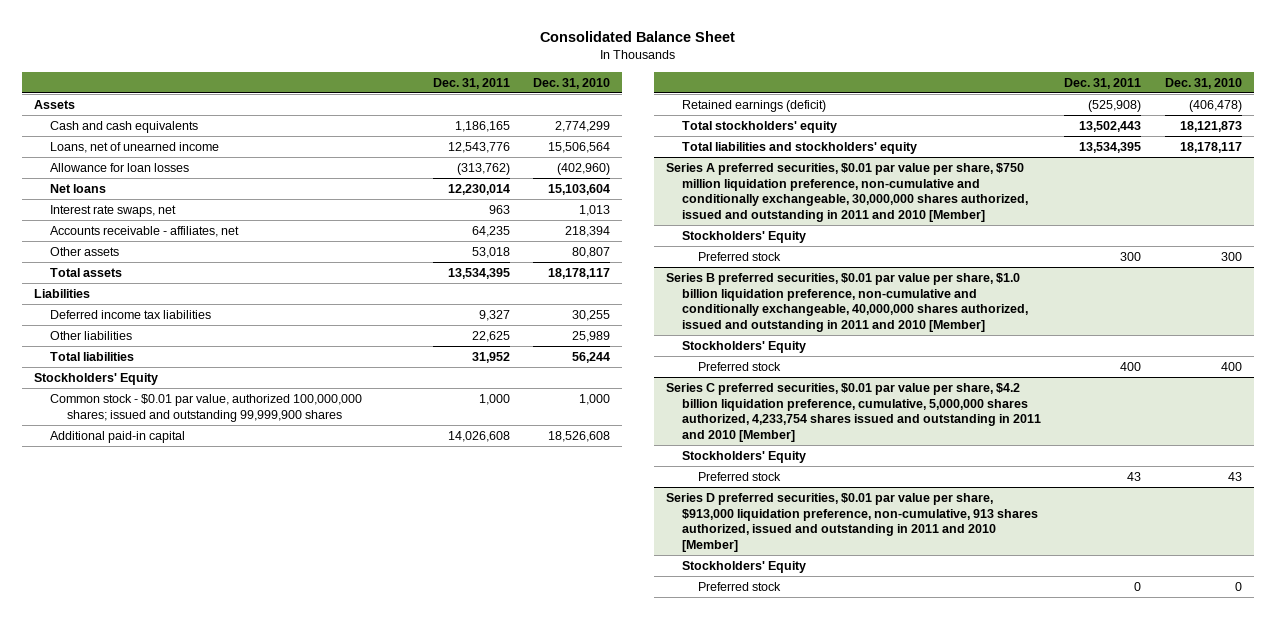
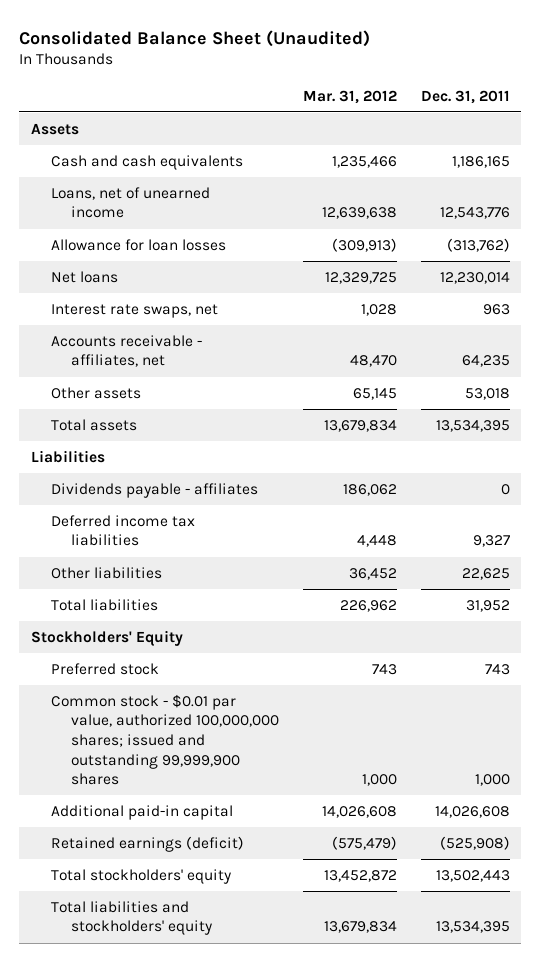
- Consolidated Balance Sheet
+ Consolidated Balance Sheet (Unaudited)
- | Dec. 31, 2011 | Dec. 31, 2010
+ | Mar. 31, 2012 | Dec. 31, 2011
+ Dividends payable - affiliates | 186,062 | 0
+ Preferred stock | 743 | 743
- Series A preferred securities, $0.01 par value per share, $750 million liquidation preference, non-cumulative and conditionally exchangeable, 30,000,000 shares authorized, issued and outstanding in 2011 and 2010 [Member]
- Stockholders' Equity
- Preferred stock | 300 | 300
- Series B preferred securities, $0.01 par value per share, $1.0 billion liquidation preference, non-cumulative and conditionally exchangeable, 40,000,000 shares authorized, issued and outstanding in 2011 and 2010 [Member]
- Stockholders' Equity
- Preferred stock | 400 | 400
- Series C preferred securities, $0.01 par value per share, $4.2 billion liquidation preference, cumulative, 5,000,000 shares authorized, 4,233,754 shares issued and outstanding in 2011 and 2010 [Member]
- Stockholders' Equity
- Preferred stock | 43 | 43
- Series D preferred securities, $0.01 par value per share, $913,000 liquidation preference, non-cumulative, 913 shares authorized, issued and outstanding in 2011 and 2010 [Member]
- Stockholders' Equity
- Preferred stock | 0 | 0

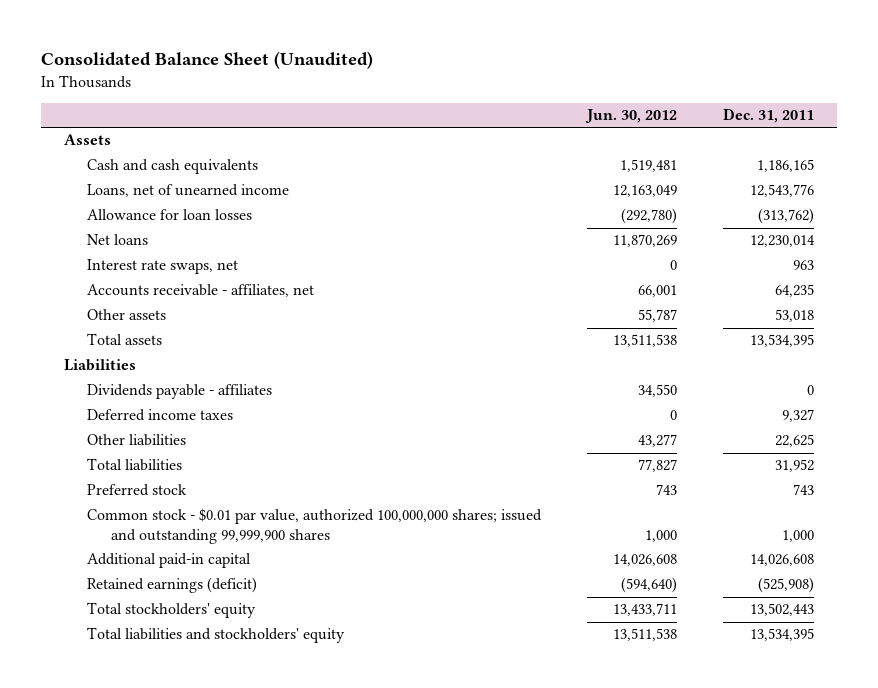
- | Mar. 31, 2012 | Dec. 31, 2011
+ | Jun. 30, 2012 | Dec. 31, 2011
- Deferred income tax liabilities | 4,448 | 9,327
+ Deferred income taxes | 0 | 9,327
- Stockholders' Equity

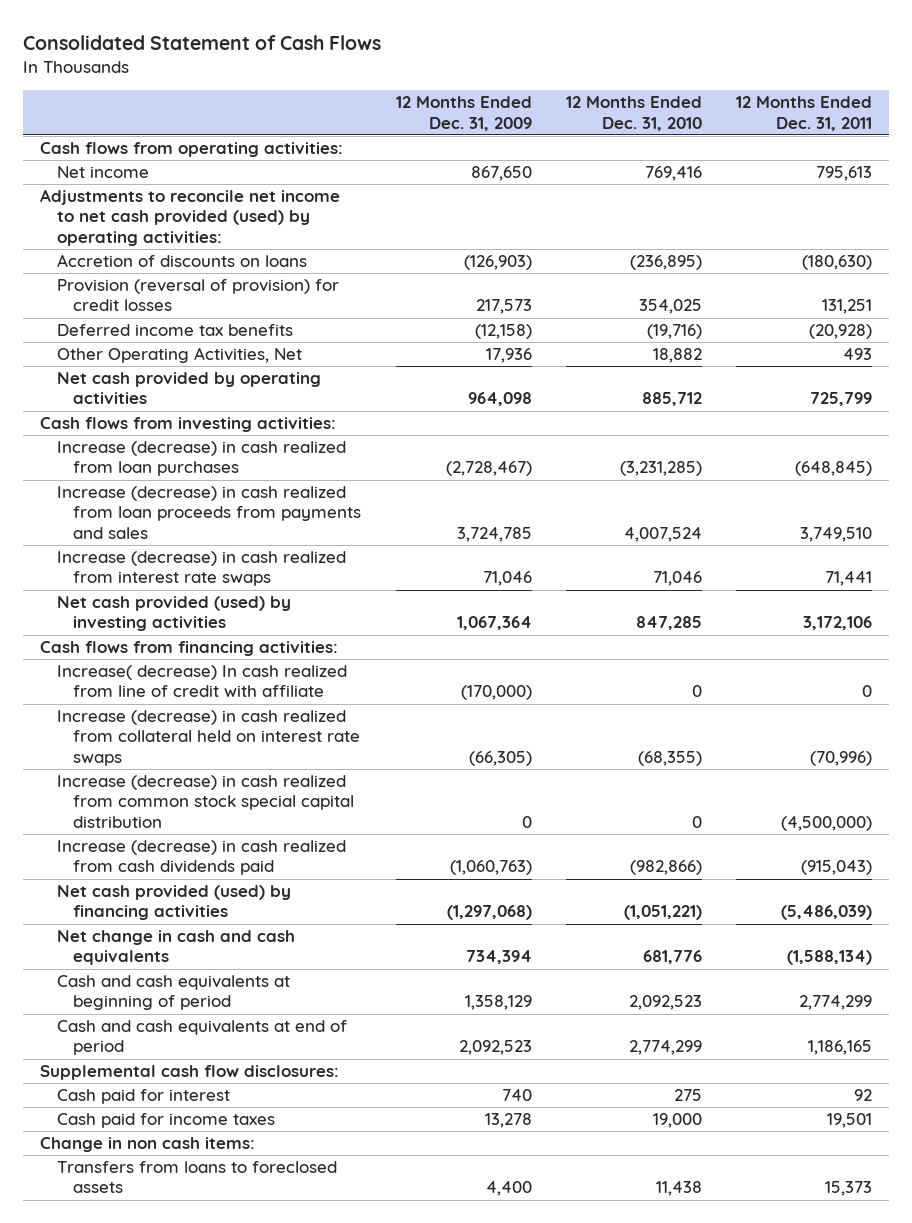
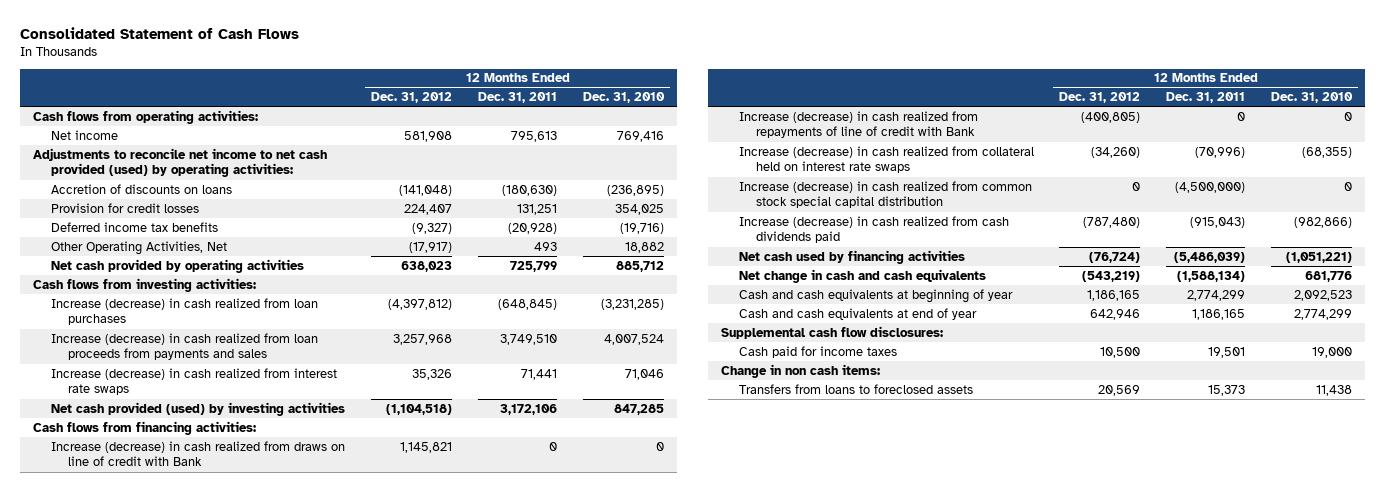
- | 12 Months Ended Dec. 31, 2009 | 12 Months Ended Dec. 31, 2010 | 12 Months Ended Dec. 31, 2011
+ | 12 Months Ended Dec. 31, 2012 | 12 Months Ended Dec. 31, 2011 | 12 Months Ended Dec. 31, 2010
- Provision (reversal of provision) for credit losses | 217,573 | 354,025 | 131,251
+ Provision for credit losses | 224,407 | 131,251 | 354,025
- Increase( decrease) In cash realized from line of credit with affiliate | (170,000) | 0 | 0
+ Increase (decrease) in cash realized from draws on line of credit with Bank | 1,145,821 | 0 | 0
+ Increase (decrease) in cash realized from repayments of line of credit with Bank | (400,805) | 0 | 0
- Net cash provided (used) by financing activities | (1,297,068) | (1,051,221) | (5,486,039)
+ Net cash used by financing activities | (76,724) | (5,486,039) | (1,051,221)
- Cash and cash equivalents at beginning of period | 1,358,129 | 2,092,523 | 2,774,299
- Cash and cash equivalents at end of period | 2,092,523 | 2,774,299 | 1,186,165
+ Cash and cash equivalents at beginning of year | 1,186,165 | 2,774,299 | 2,092,523
+ Cash and cash equivalents at end of year | 642,946 | 1,186,165 | 2,774,299
- Cash paid for interest | 740 | 275 | 92

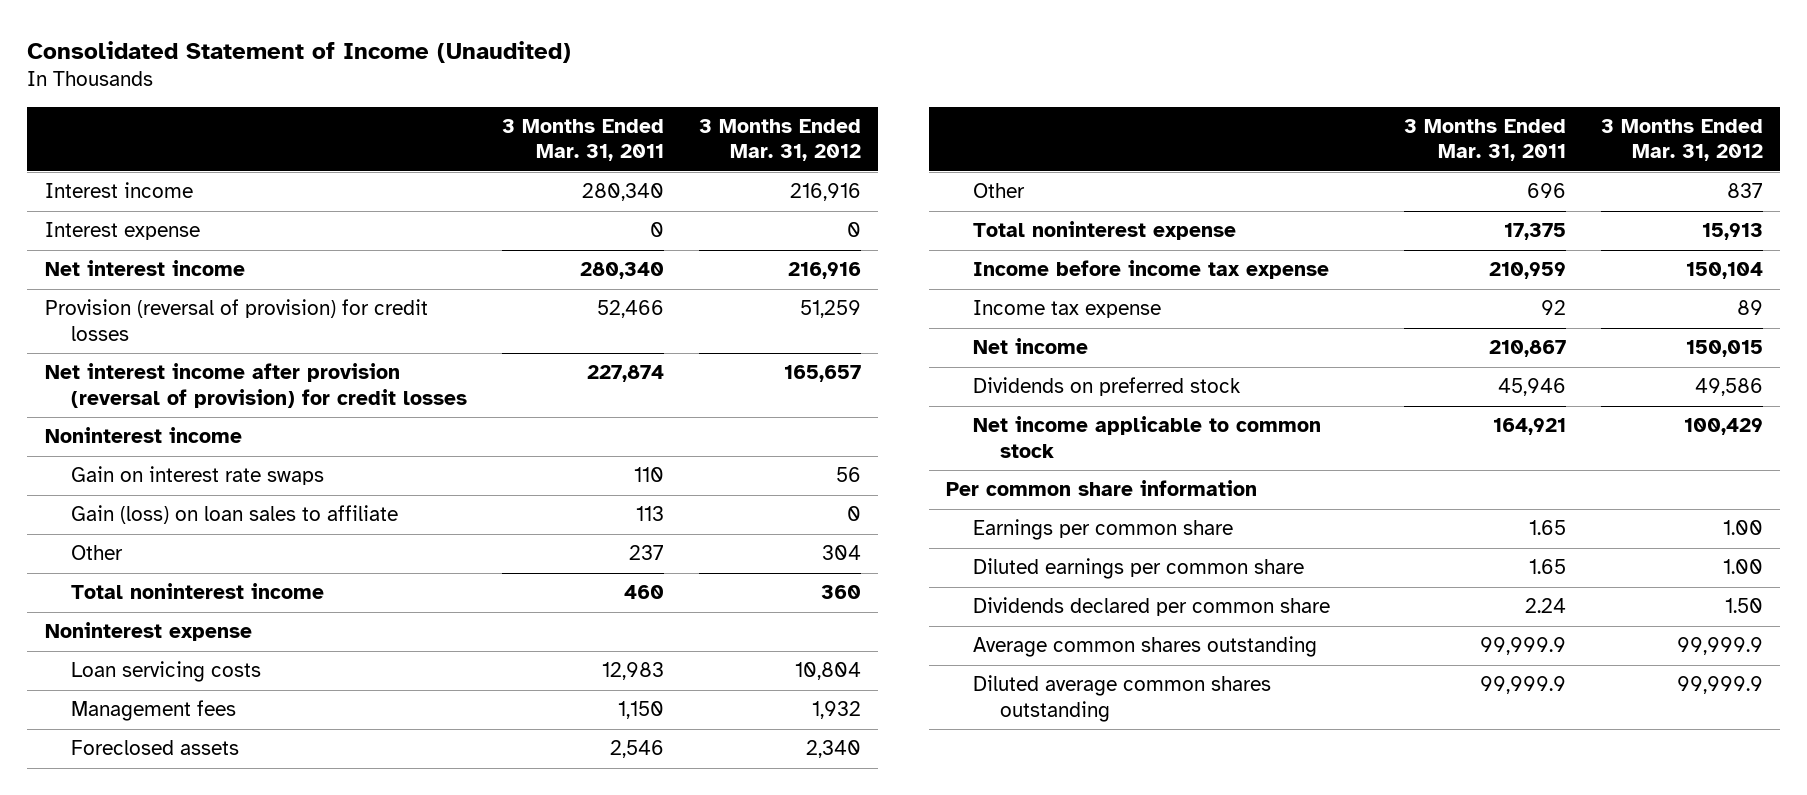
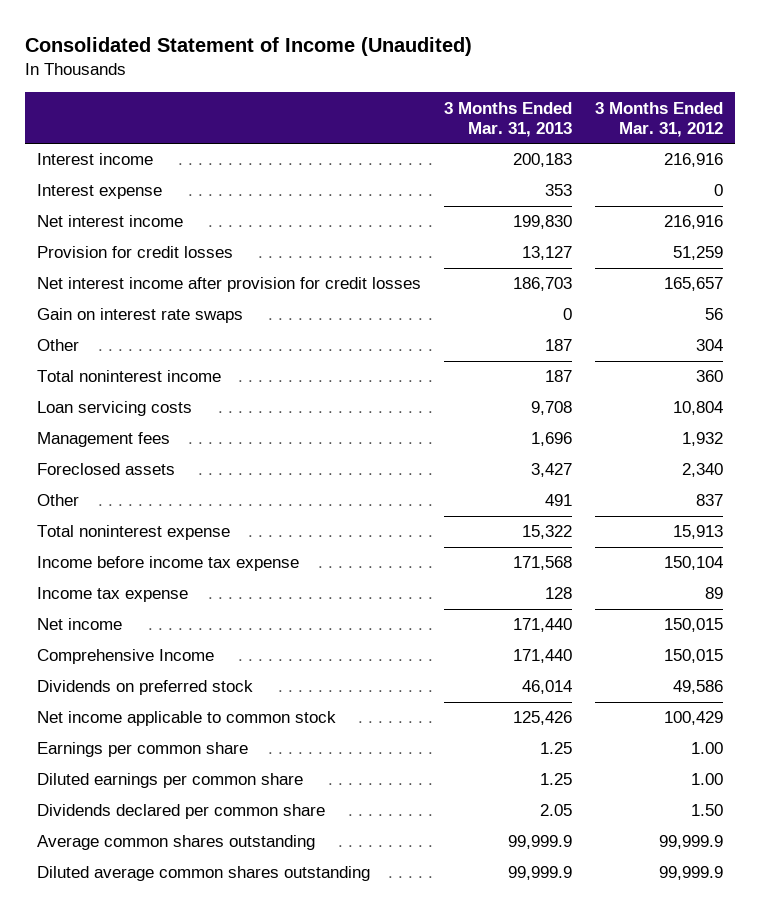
- | 3 Months Ended Mar. 31, 2011 | 3 Months Ended Mar. 31, 2012
+ | 3 Months Ended Mar. 31, 2013 | 3 Months Ended Mar. 31, 2012
- Provision (reversal of provision) for credit losses | 52,466 | 51,259
- Net interest income after provision (reversal of provision) for credit losses | 227,874 | 165,657
- Noninterest income
+ Provision for credit losses | 13,127 | 51,259
+ Net interest income after provision for credit losses | 186,703 | 165,657
- Gain (loss) on loan sales to affiliate | 113 | 0
- Noninterest expense
+ Comprehensive Income | 171,440 | 150,015
- Per common share information

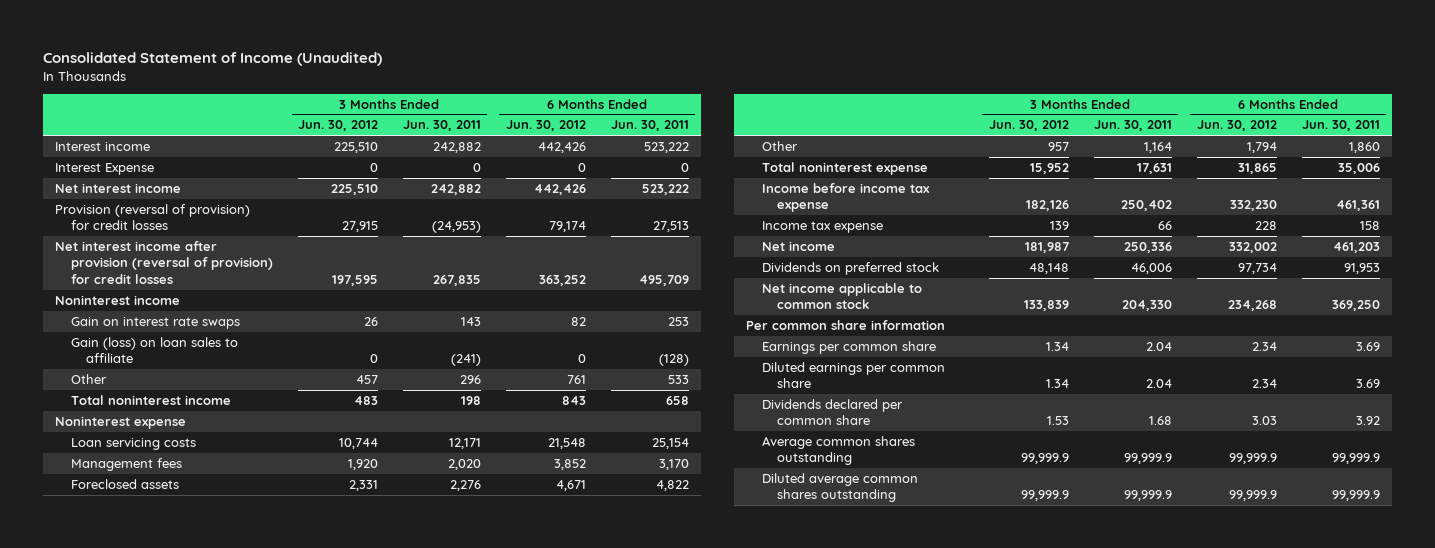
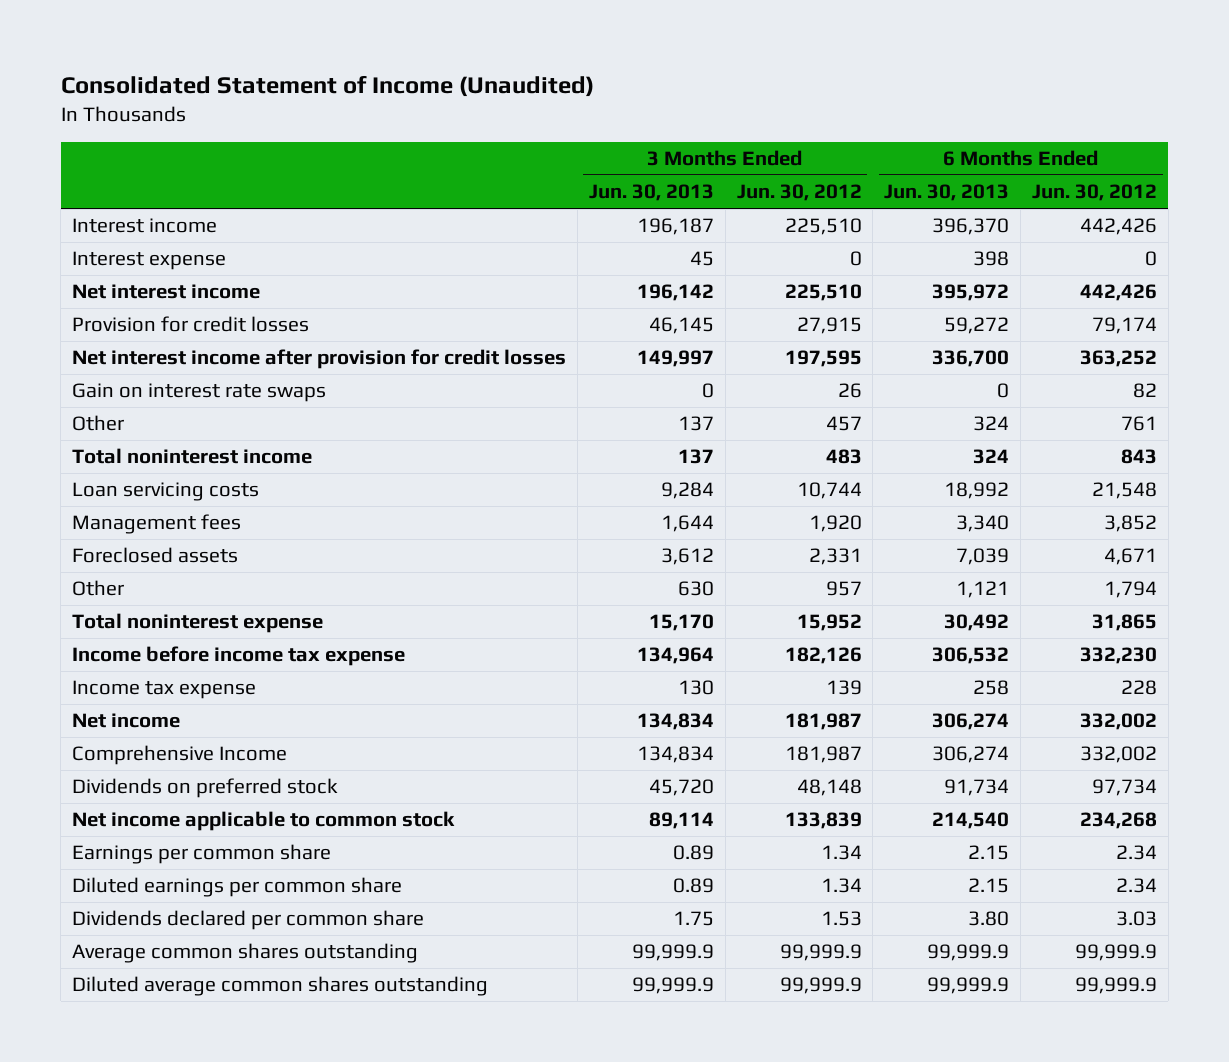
- | 3 Months Ended Jun. 30, 2012 | 3 Months Ended Jun. 30, 2011 | 6 Months Ended Jun. 30, 2012 | 6 Months Ended Jun. 30, 2011
+ | 3 Months Ended Jun. 30, 2013 | 3 Months Ended Jun. 30, 2012 | 6 Months Ended Jun. 30, 2013 | 6 Months Ended Jun. 30, 2012
- Interest Expense | 0 | 0 | 0 | 0
+ Interest expense | 45 | 0 | 398 | 0
- Provision (reversal of provision) for credit losses | 27,915 | (24,953) | 79,174 | 27,513
- Net interest income after provision (reversal of provision) for credit losses | 197,595 | 267,835 | 363,252 | 495,709
- Noninterest income
+ Provision for credit losses | 46,145 | 27,915 | 59,272 | 79,174
+ Net interest income after provision for credit losses | 149,997 | 197,595 | 336,700 | 363,252
- Gain (loss) on loan sales to affiliate | 0 | (241) | 0 | (128)
- Noninterest expense
+ Comprehensive Income | 134,834 | 181,987 | 306,274 | 332,002
- Per common share information

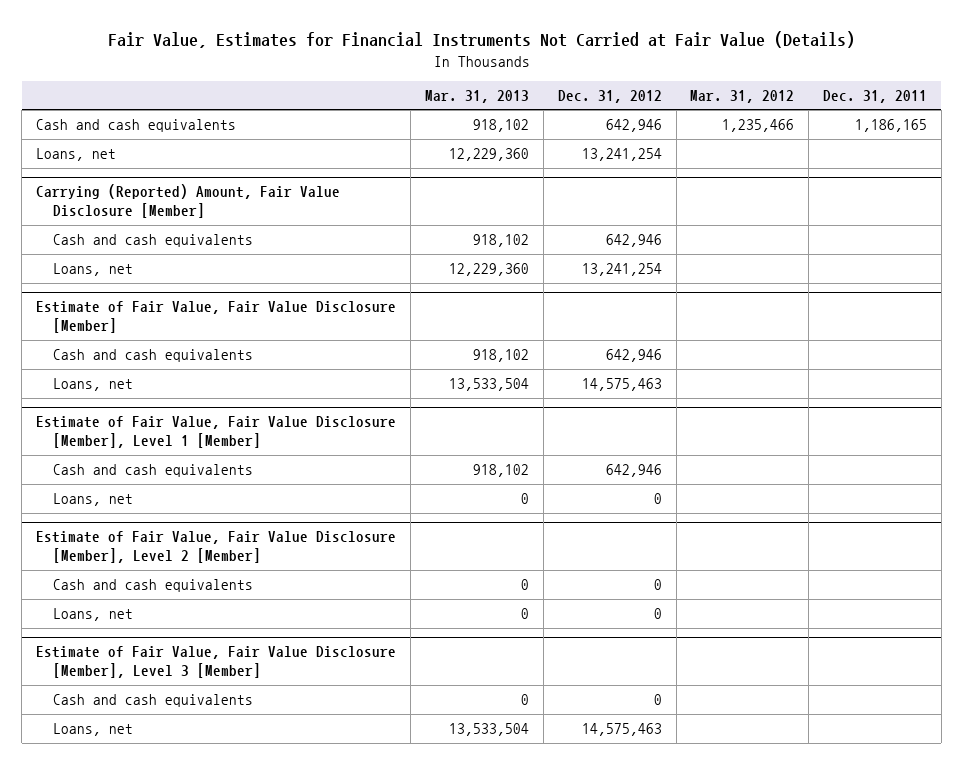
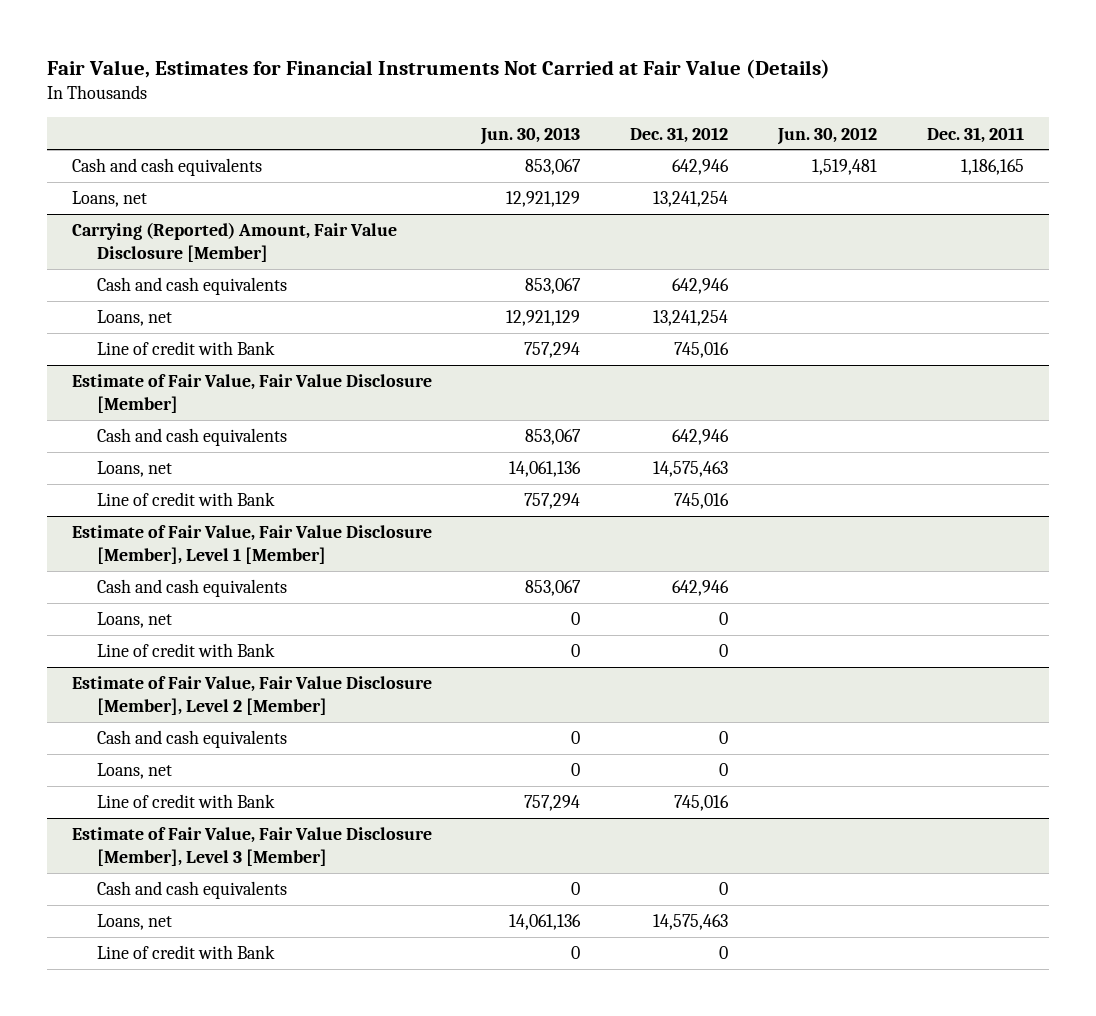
- | Mar. 31, 2013 | Dec. 31, 2012 | Mar. 31, 2012 | Dec. 31, 2011
+ | Jun. 30, 2013 | Dec. 31, 2012 | Jun. 30, 2012 | Dec. 31, 2011
@ Carrying (Reported) Amount, Fair Value Disclosure [Member]
+ Line of credit with Bank | 757,294 | 745,016 | |
@ Estimate of Fair Value, Fair Value Disclosure [Member]
+ Line of credit with Bank | 757,294 | 745,016 | |
@ Estimate of Fair Value, Fair Value Disclosure [Member], Level 1 [Member]
+ Line of credit with Bank | 0 | 0 | |
@ Estimate of Fair Value, Fair Value Disclosure [Member], Level 2 [Member]
+ Line of credit with Bank | 757,294 | 745,016 | |
@ Estimate of Fair Value, Fair Value Disclosure [Member], Level 3 [Member]
+ Line of credit with Bank | 0 | 0 | |

